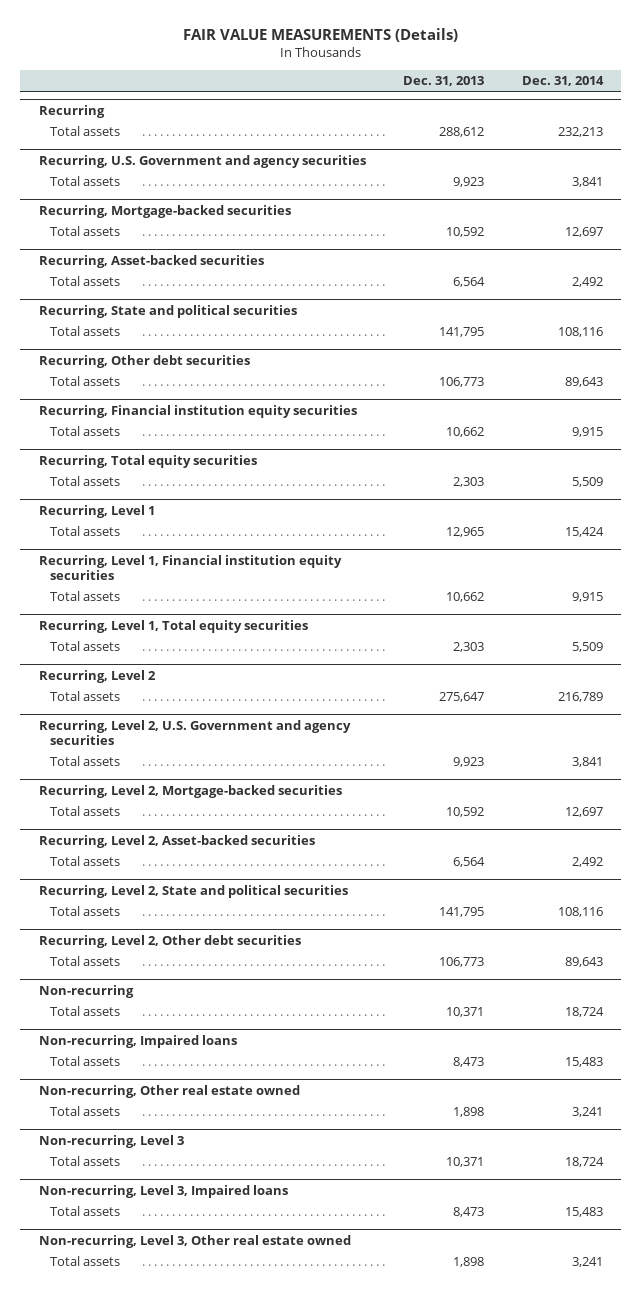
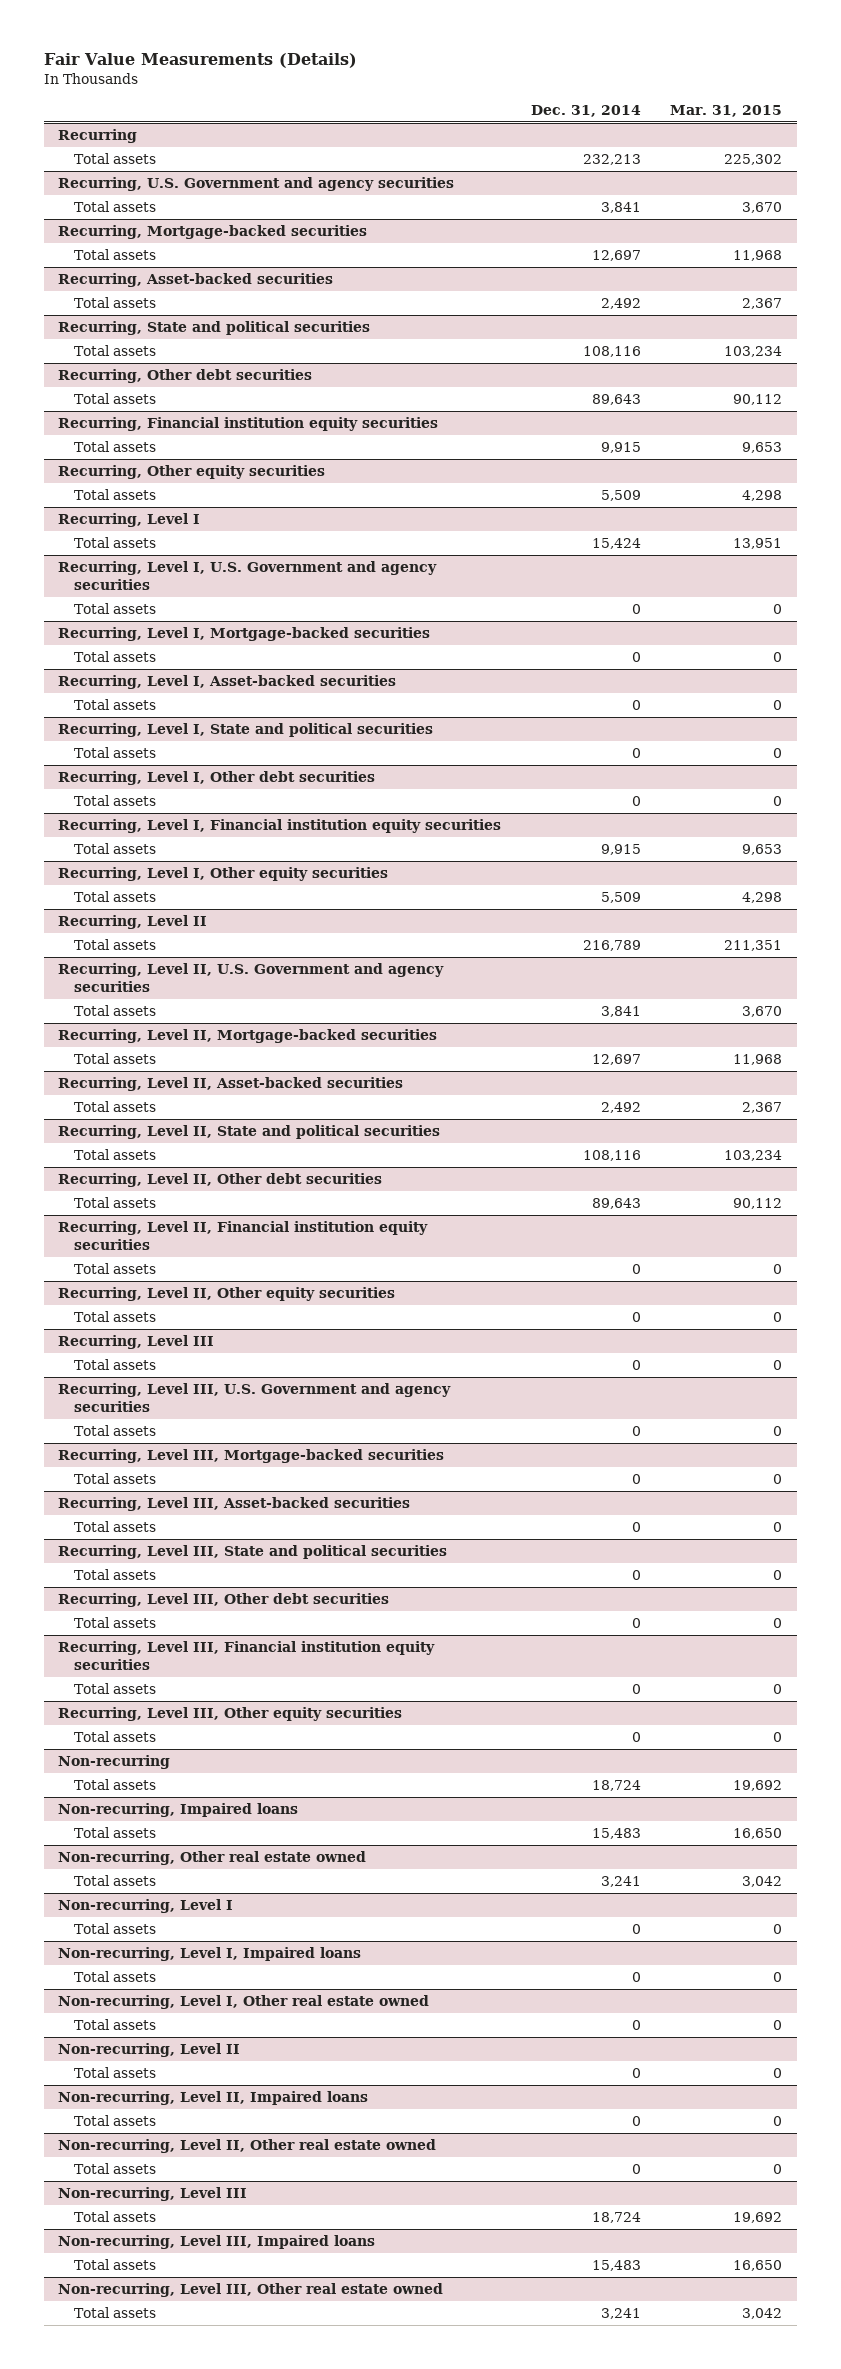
- FAIR VALUE MEASUREMENTS (Details)
+ Fair Value Measurements (Details)
- | Dec. 31, 2013 | Dec. 31, 2014
+ | Dec. 31, 2014 | Mar. 31, 2015
- Recurring, Total equity securities
+ Recurring, Other equity securities
- Recurring, Level 1
+ Recurring, Level I
- Recurring, Level 1, Financial institution equity securities
+ Recurring, Level I, U.S. Government and agency securities
+ Total assets | 0 | 0
+ Recurring, Level I, Mortgage-backed securities
+ Total assets | 0 | 0
+ Recurring, Level I, Asset-backed securities
+ Total assets | 0 | 0
+ Recurring, Level I, State and political securities
+ Total assets | 0 | 0
+ Recurring, Level I, Other debt securities
+ Total assets | 0 | 0
+ Recurring, Level I, Financial institution equity securities
- Recurring, Level 1, Total equity securities
+ Recurring, Level I, Other equity securities
- Recurring, Level 2
+ Recurring, Level II
- Recurring, Level 2, U.S. Government and agency securities
+ Recurring, Level II, U.S. Government and agency securities
- Recurring, Level 2, Mortgage-backed securities
+ Recurring, Level II, Mortgage-backed securities
- Recurring, Level 2, Asset-backed securities
+ Recurring, Level II, Asset-backed securities
- Recurring, Level 2, State and political securities
+ Recurring, Level II, State and political securities
- Recurring, Level 2, Other debt securities
+ Recurring, Level II, Other debt securities
+ Recurring, Level II, Financial institution equity securities
+ Total assets | 0 | 0
+ Recurring, Level II, Other equity securities
+ Total assets | 0 | 0
+ Recurring, Level III
+ Total assets | 0 | 0
+ Recurring, Level III, U.S. Government and agency securities
+ Total assets | 0 | 0
+ Recurring, Level III, Mortgage-backed securities
+ Total assets | 0 | 0
+ Recurring, Level III, Asset-backed securities
+ Total assets | 0 | 0
+ Recurring, Level III, State and political securities
+ Total assets | 0 | 0
+ Recurring, Level III, Other debt securities
+ Total assets | 0 | 0
+ Recurring, Level III, Financial institution equity securities
+ Total assets | 0 | 0
+ Recurring, Level III, Other equity securities
+ Total assets | 0 | 0
- Non-recurring, Level 3
+ Non-recurring, Level I
+ Total assets | 0 | 0
+ Non-recurring, Level I, Impaired loans
+ Total assets | 0 | 0
+ Non-recurring, Level I, Other real estate owned
+ Total assets | 0 | 0
+ Non-recurring, Level II
+ Total assets | 0 | 0
+ Non-recurring, Level II, Impaired loans
+ Total assets | 0 | 0
+ Non-recurring, Level II, Other real estate owned
+ Total assets | 0 | 0
+ Non-recurring, Level III
- Non-recurring, Level 3, Impaired loans
+ Non-recurring, Level III, Impaired loans
- Non-recurring, Level 3, Other real estate owned
+ Non-recurring, Level III, Other real estate owned

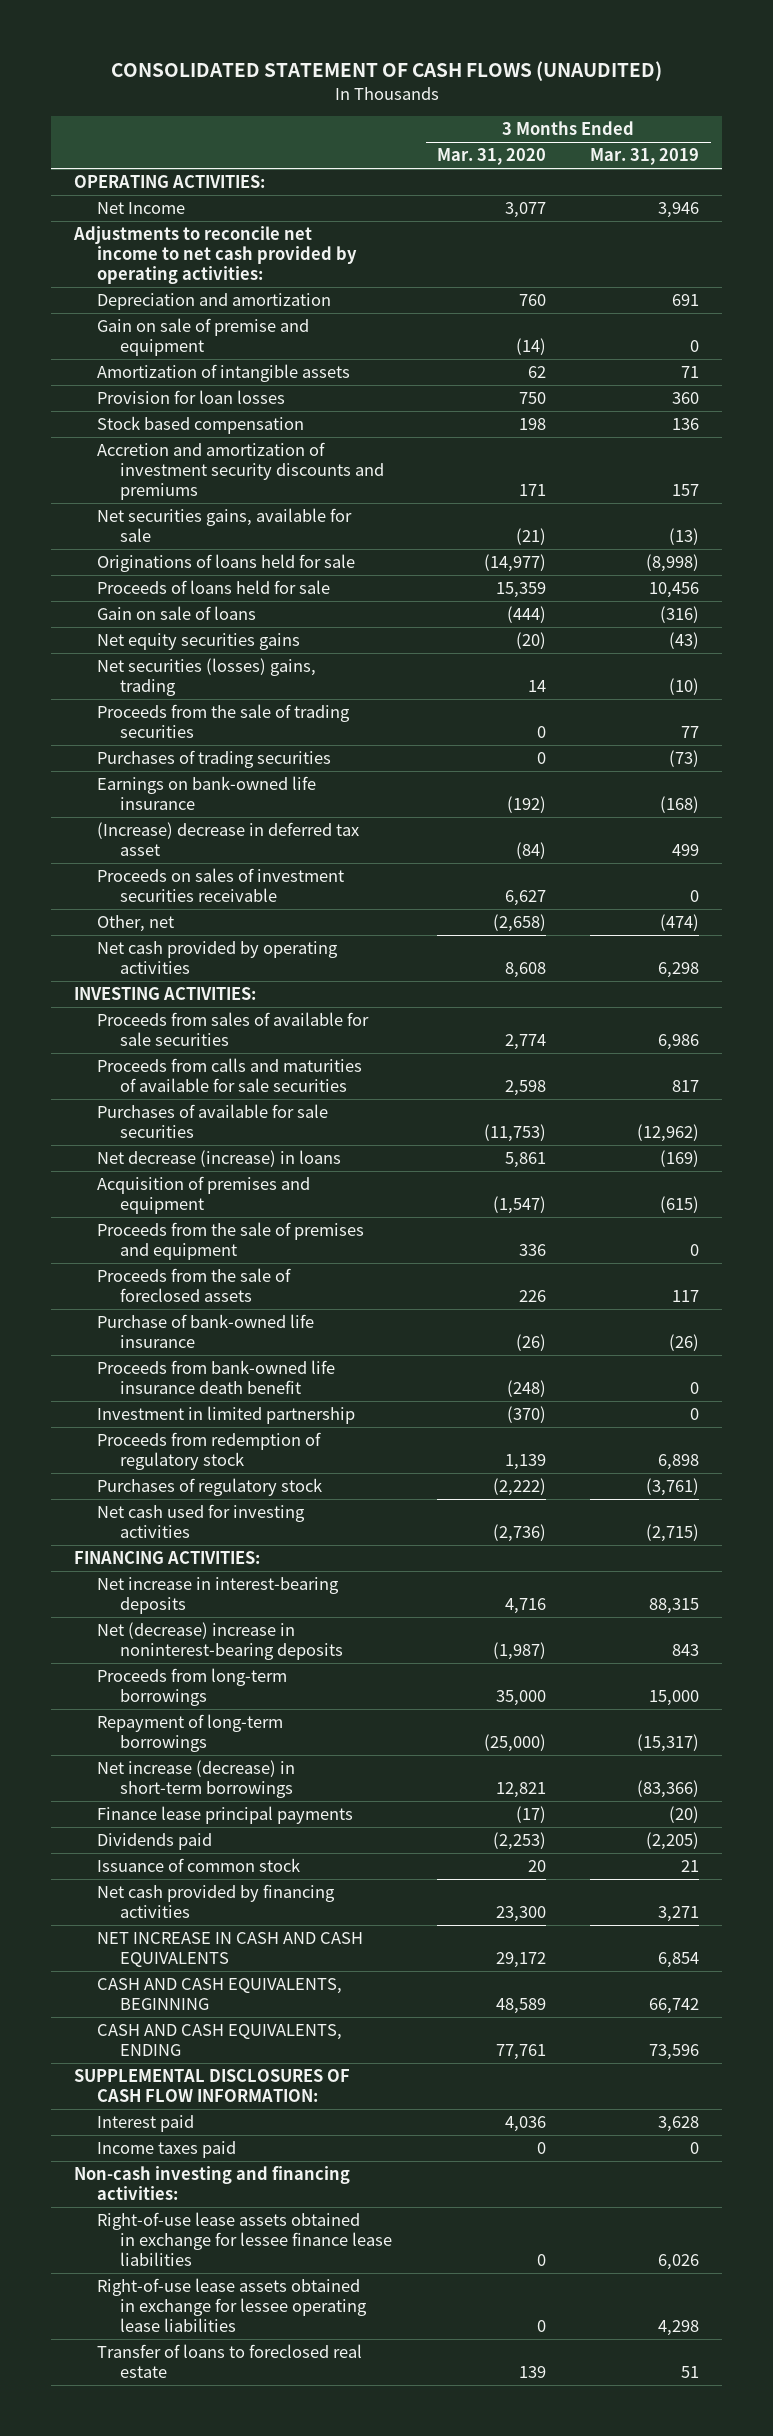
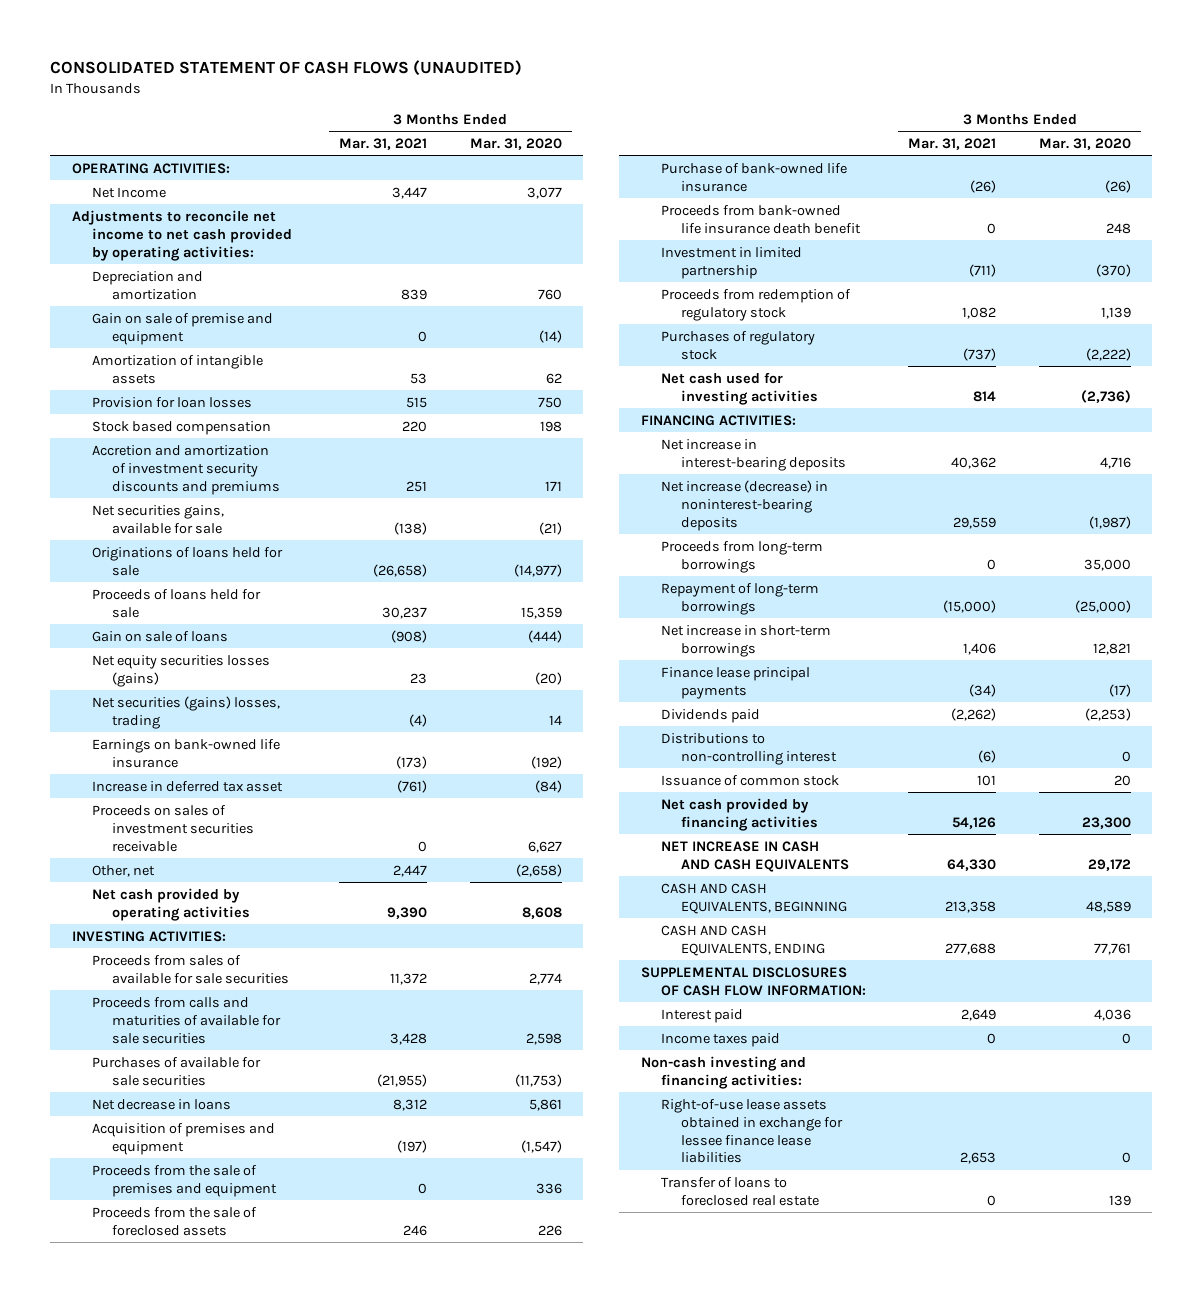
- | 3 Months Ended Mar. 31, 2020 | 3 Months Ended Mar. 31, 2019
+ | 3 Months Ended Mar. 31, 2021 | 3 Months Ended Mar. 31, 2020
- Net equity securities gains | (20) | (43)
- Net securities (losses) gains, trading | 14 | (10)
- Proceeds from the sale of trading securities | 0 | 77
- Purchases of trading securities | 0 | (73)
+ Net equity securities losses (gains) | 23 | (20)
+ Net securities (gains) losses, trading | (4) | 14
- (Increase) decrease in deferred tax asset | (84) | 499
+ Increase in deferred tax asset | (761) | (84)
- Net decrease (increase) in loans | 5,861 | (169)
+ Net decrease in loans | 8,312 | 5,861
- Proceeds from bank-owned life insurance death benefit | (248) | 0
+ Proceeds from bank-owned life insurance death benefit | 0 | 248
- Net (decrease) increase in noninterest-bearing deposits | (1,987) | 843
+ Net increase (decrease) in noninterest-bearing deposits | 29,559 | (1,987)
- Net increase (decrease) in short-term borrowings | 12,821 | (83,366)
+ Net increase in short-term borrowings | 1,406 | 12,821
+ Distributions to non-controlling interest | (6) | 0
- Right-of-use lease assets obtained in exchange for lessee operating lease liabilities | 0 | 4,298

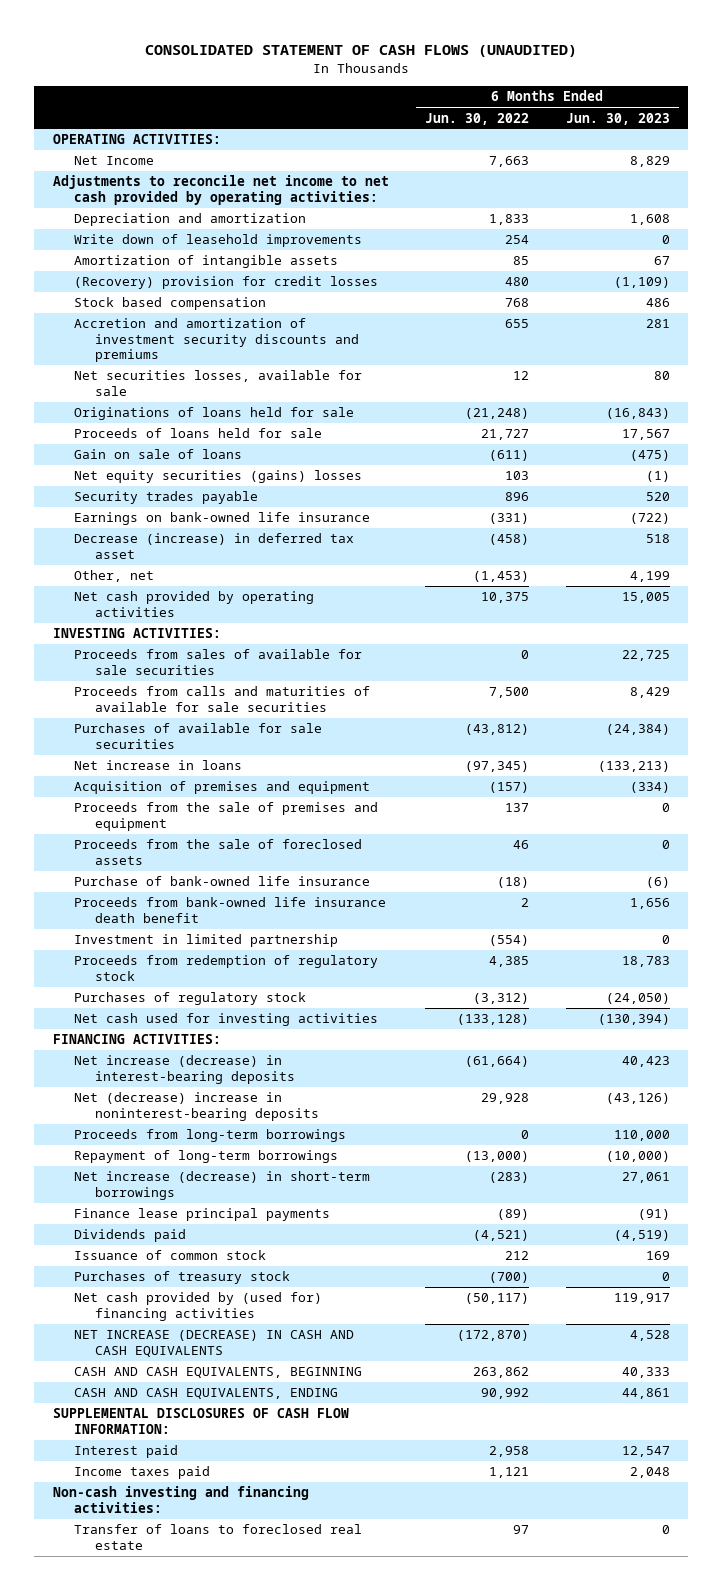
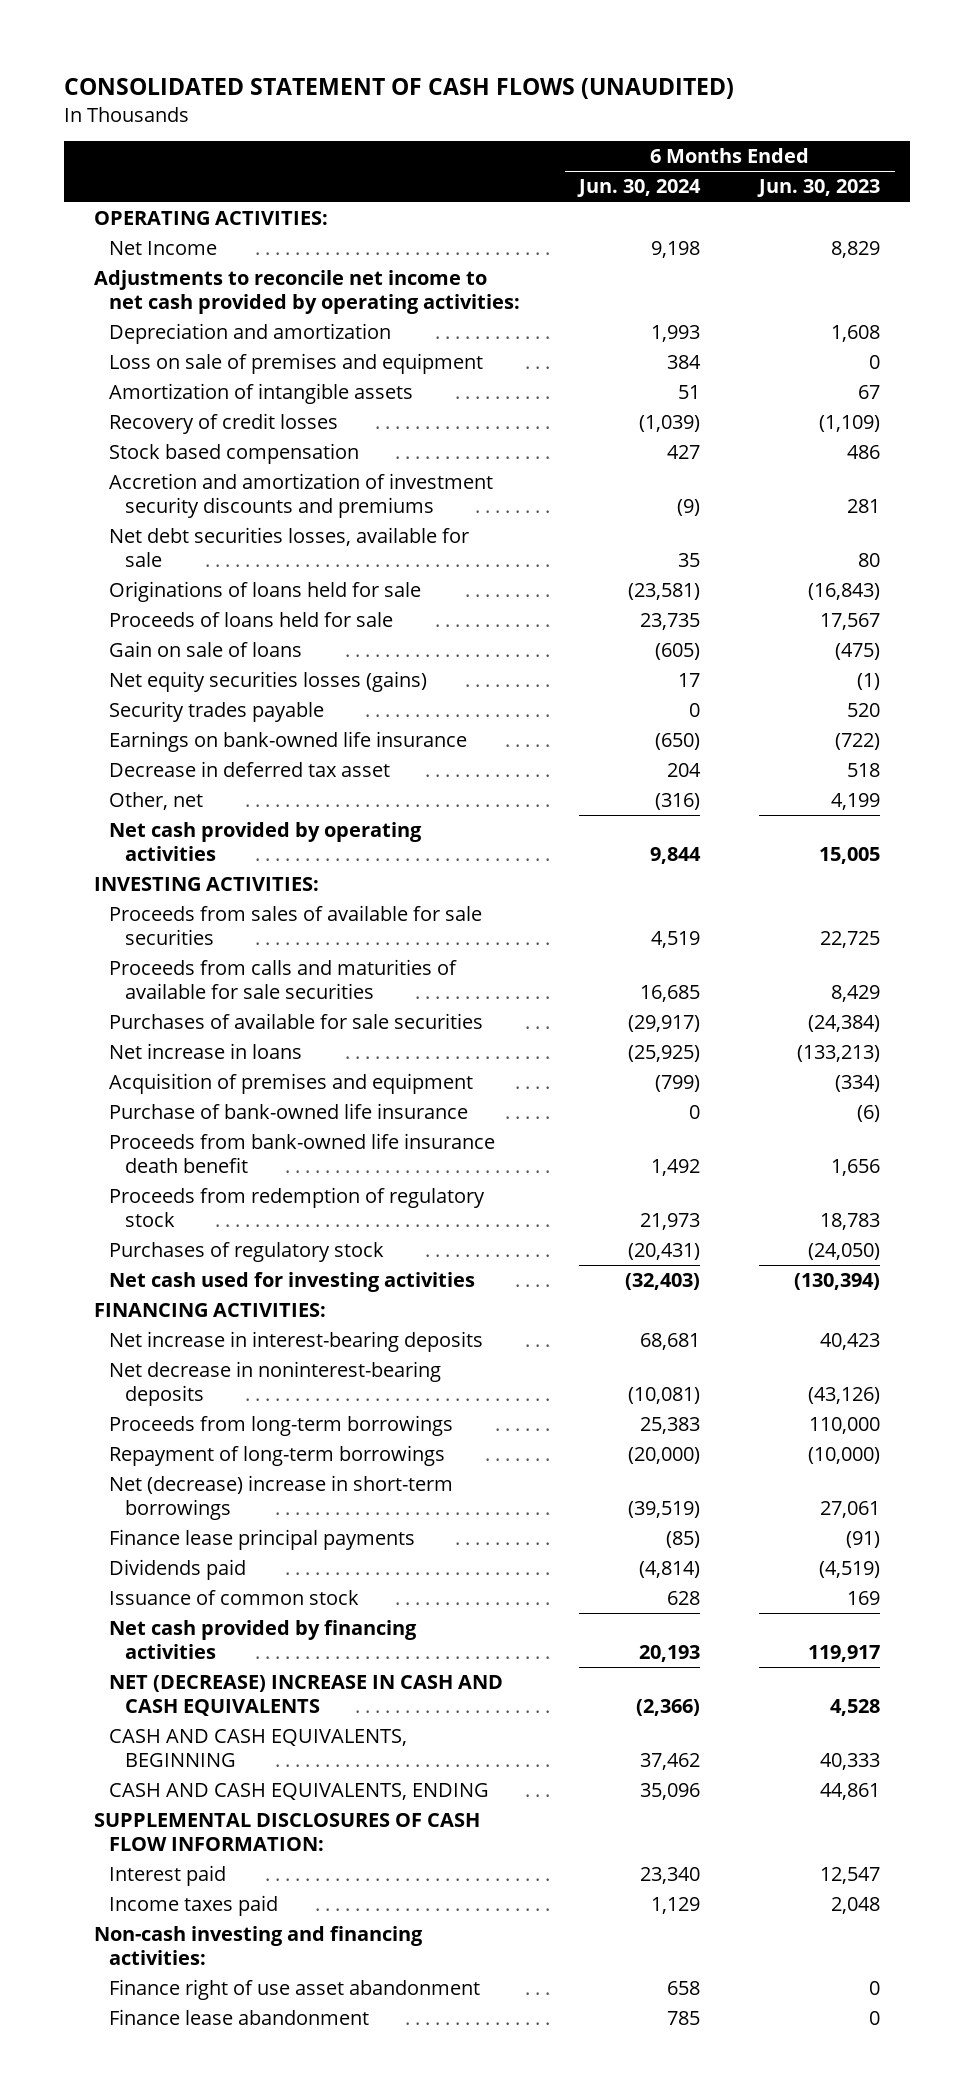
- | 6 Months Ended Jun. 30, 2022 | 6 Months Ended Jun. 30, 2023
+ | 6 Months Ended Jun. 30, 2024 | 6 Months Ended Jun. 30, 2023
- Write down of leasehold improvements | 254 | 0
+ Loss on sale of premises and equipment | 384 | 0
- (Recovery) provision for credit losses | 480 | (1,109)
+ Recovery of credit losses | (1,039) | (1,109)
- Net securities losses, available for sale | 12 | 80
+ Net debt securities losses, available for sale | 35 | 80
- Net equity securities (gains) losses | 103 | (1)
+ Net equity securities losses (gains) | 17 | (1)
- Decrease (increase) in deferred tax asset | (458) | 518
+ Decrease in deferred tax asset | 204 | 518
- Proceeds from the sale of premises and equipment | 137 | 0
- Proceeds from the sale of foreclosed assets | 46 | 0
- Investment in limited partnership | (554) | 0
- Net increase (decrease) in interest-bearing deposits | (61,664) | 40,423
- Net (decrease) increase in noninterest-bearing deposits | 29,928 | (43,126)
+ Net increase in interest-bearing deposits | 68,681 | 40,423
+ Net decrease in noninterest-bearing deposits | (10,081) | (43,126)
- Net increase (decrease) in short-term borrowings | (283) | 27,061
+ Net (decrease) increase in short-term borrowings | (39,519) | 27,061
- Purchases of treasury stock | (700) | 0
- Net cash provided by (used for) financing activities | (50,117) | 119,917
- NET INCREASE (DECREASE) IN CASH AND CASH EQUIVALENTS | (172,870) | 4,528
+ Net cash provided by financing activities | 20,193 | 119,917
+ NET (DECREASE) INCREASE IN CASH AND CASH EQUIVALENTS | (2,366) | 4,528
- Transfer of loans to foreclosed real estate | 97 | 0
+ Finance right of use asset abandonment | 658 | 0
+ Finance lease abandonment | 785 | 0

